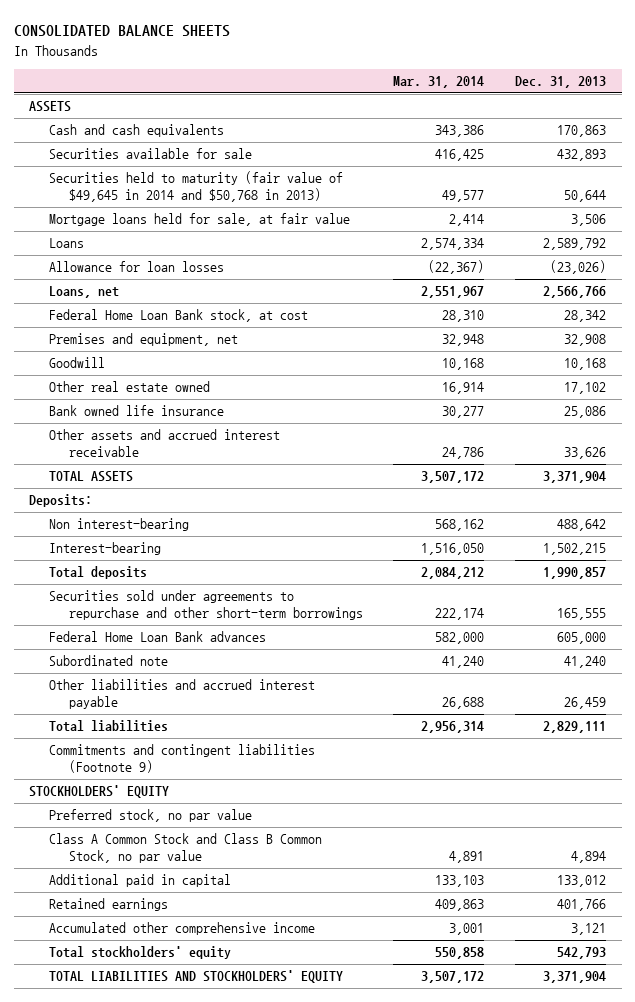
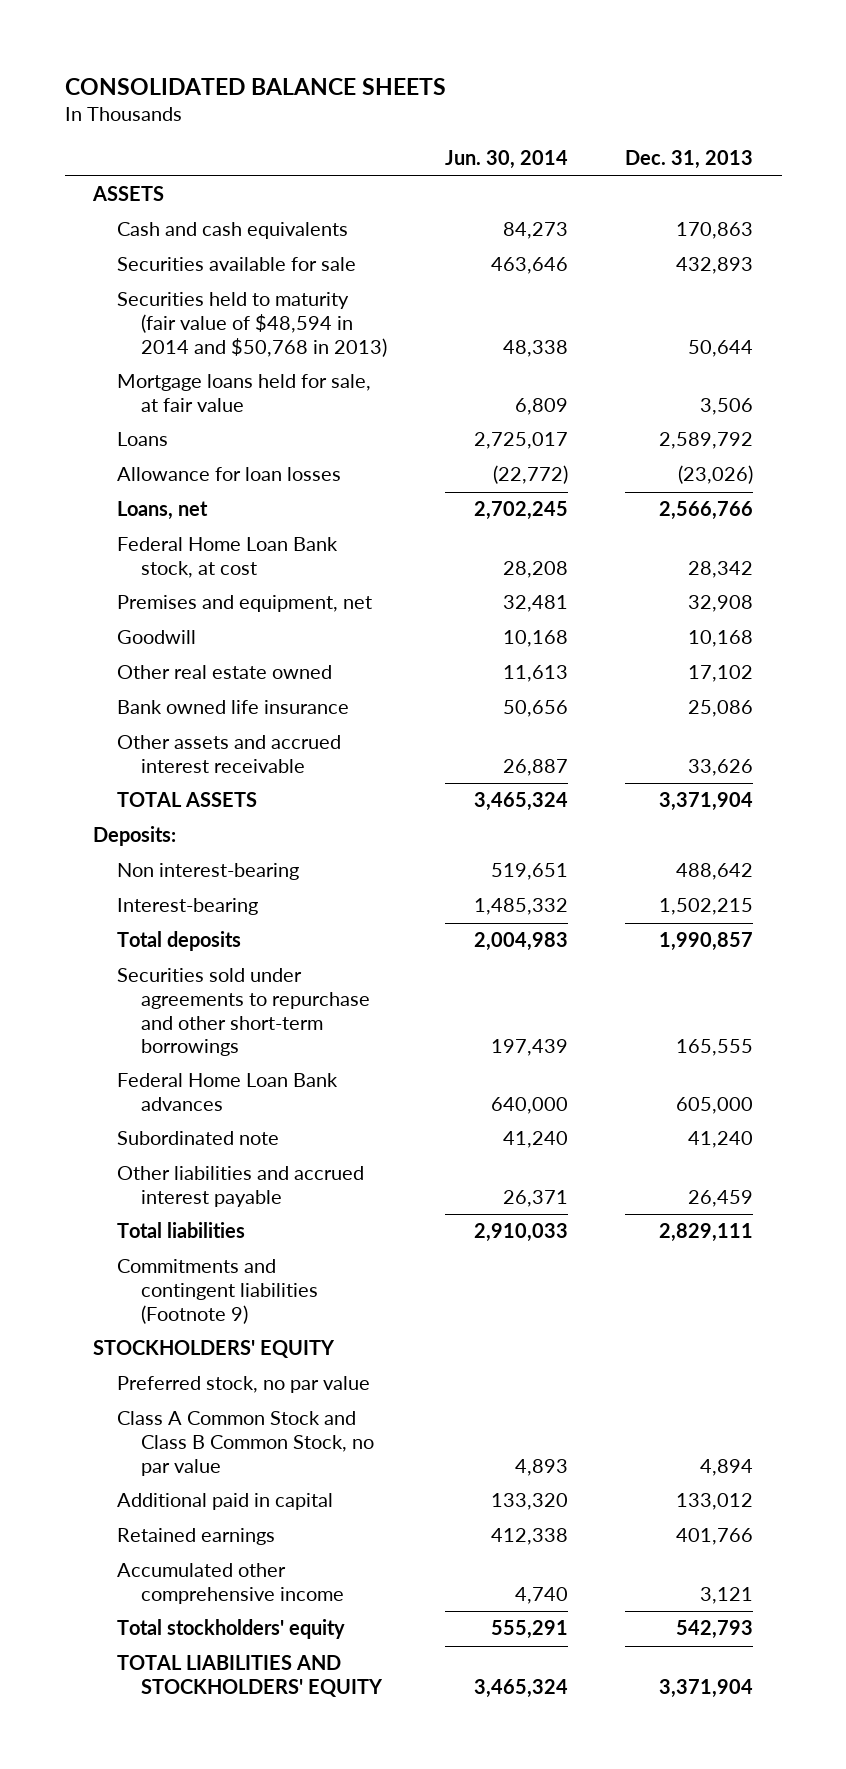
- | Mar. 31, 2014 | Dec. 31, 2013
+ | Jun. 30, 2014 | Dec. 31, 2013
- Securities held to maturity (fair value of $49,645 in 2014 and $50,768 in 2013) | 49,577 | 50,644
+ Securities held to maturity (fair value of $48,594 in 2014 and $50,768 in 2013) | 48,338 | 50,644

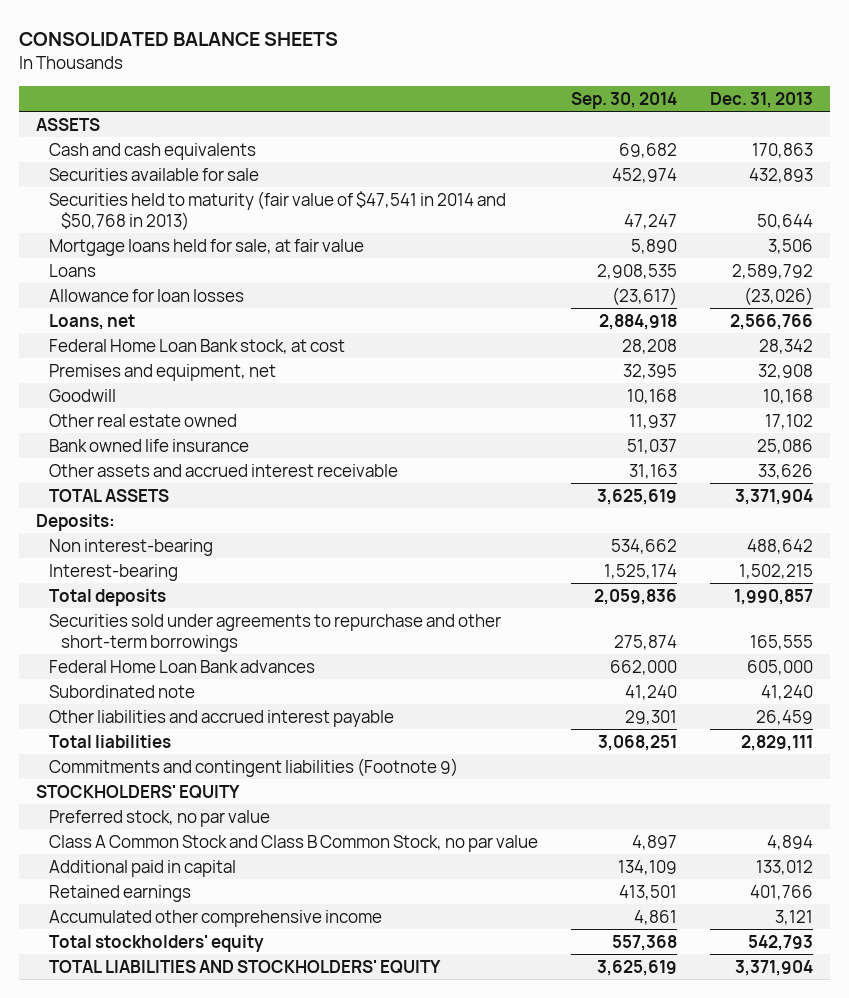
- | Jun. 30, 2014 | Dec. 31, 2013
+ | Sep. 30, 2014 | Dec. 31, 2013
- Securities held to maturity (fair value of $48,594 in 2014 and $50,768 in 2013) | 48,338 | 50,644
+ Securities held to maturity (fair value of $47,541 in 2014 and $50,768 in 2013) | 47,247 | 50,644

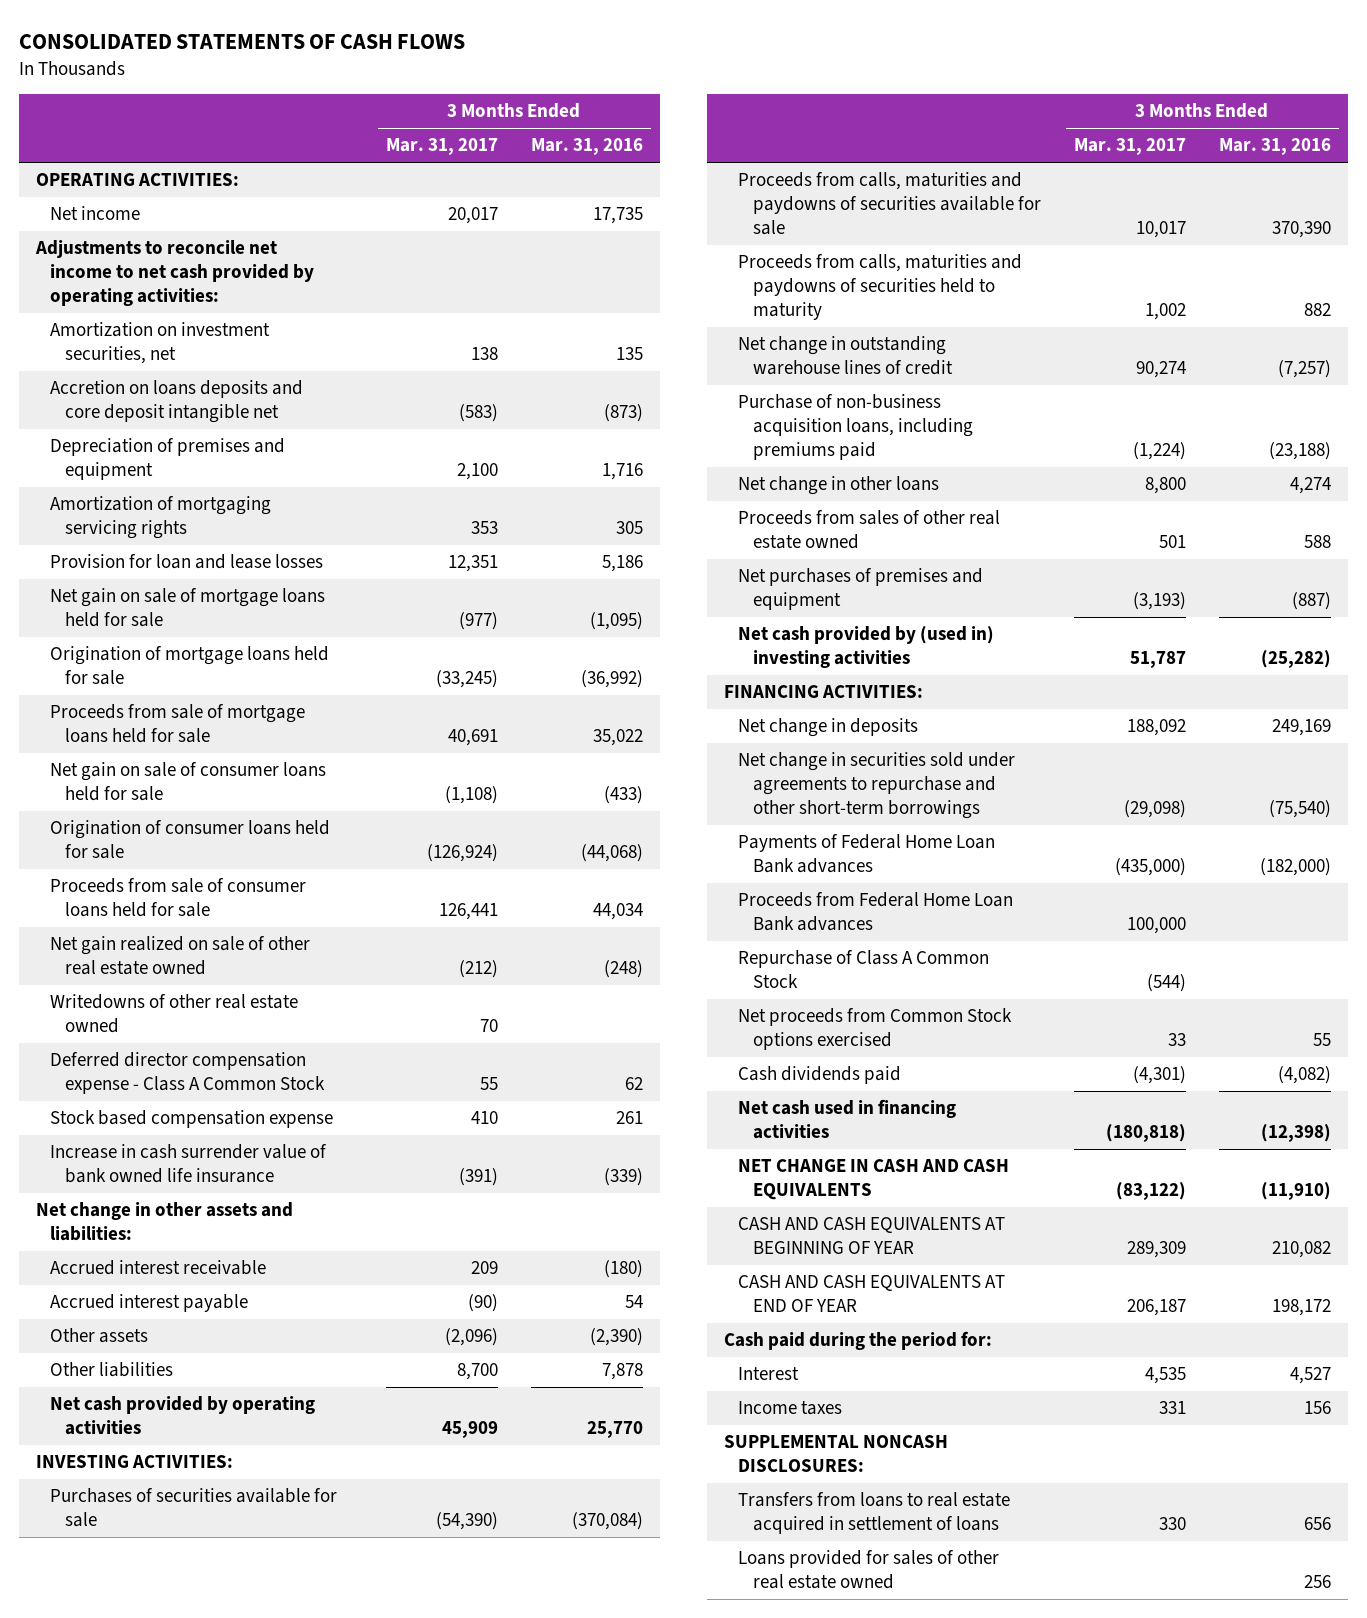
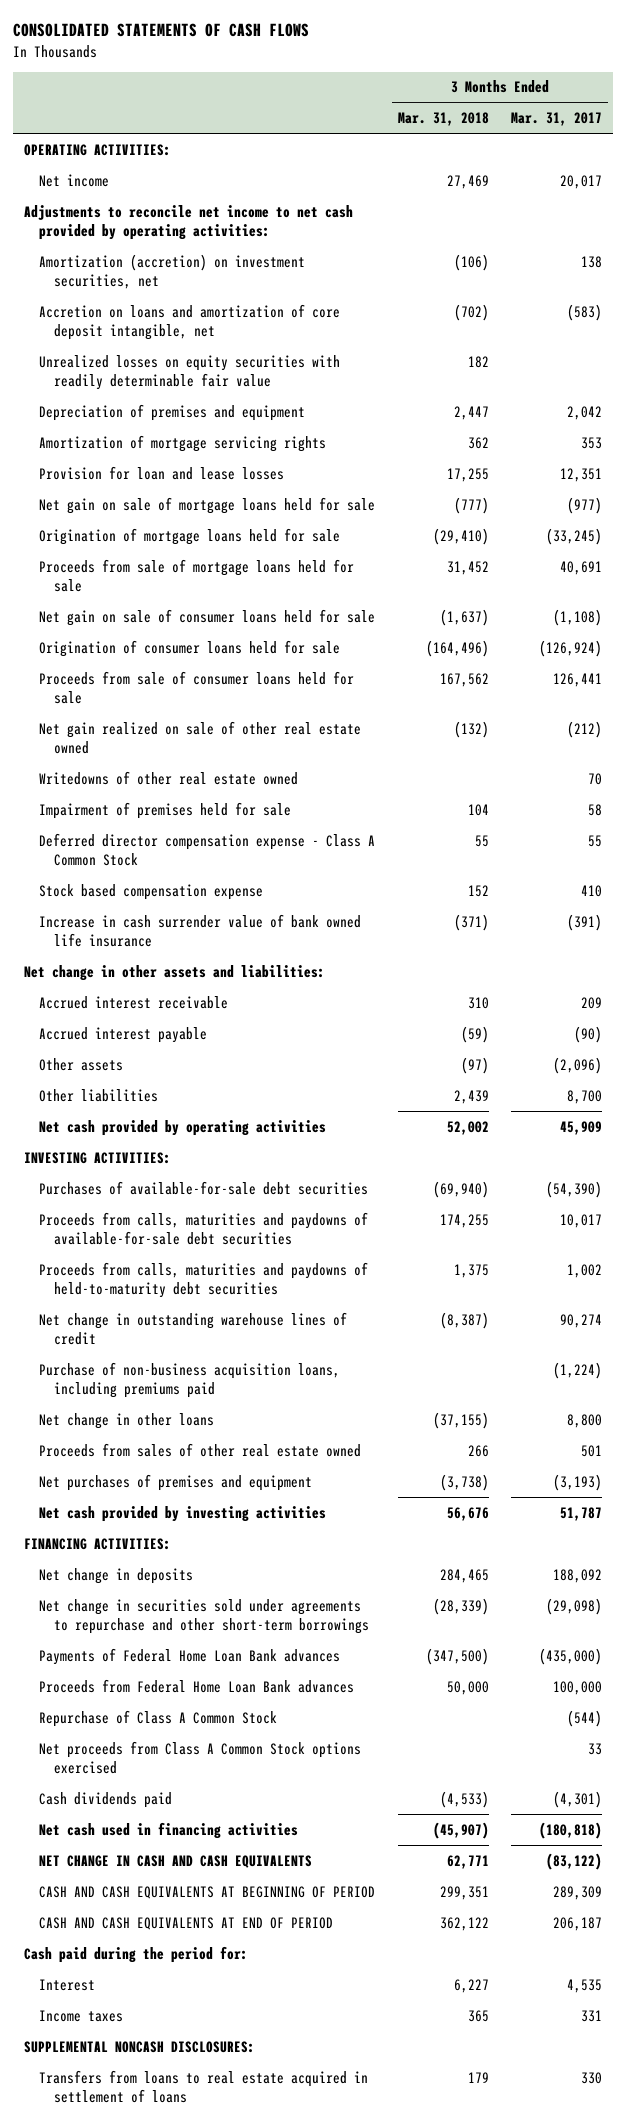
- | 3 Months Ended Mar. 31, 2017 | 3 Months Ended Mar. 31, 2016
+ | 3 Months Ended Mar. 31, 2018 | 3 Months Ended Mar. 31, 2017
- Amortization on investment securities, net | 138 | 135
- Accretion on loans deposits and core deposit intangible net | (583) | (873)
- Depreciation of premises and equipment | 2,100 | 1,716
- Amortization of mortgaging servicing rights | 353 | 305
+ Amortization (accretion) on investment securities, net | (106) | 138
+ Accretion on loans and amortization of core deposit intangible, net | (702) | (583)
+ Unrealized losses on equity securities with readily determinable fair value | 182 |
+ Depreciation of premises and equipment | 2,447 | 2,042
+ Amortization of mortgage servicing rights | 362 | 353
+ Impairment of premises held for sale | 104 | 58
- Purchases of securities available for sale | (54,390) | (370,084)
- Proceeds from calls, maturities and paydowns of securities available for sale | 10,017 | 370,390
- Proceeds from calls, maturities and paydowns of securities held to maturity | 1,002 | 882
+ Purchases of available-for-sale debt securities | (69,940) | (54,390)
+ Proceeds from calls, maturities and paydowns of available-for-sale debt securities | 174,255 | 10,017
+ Proceeds from calls, maturities and paydowns of held-to-maturity debt securities | 1,375 | 1,002
- Net cash provided by (used in) investing activities | 51,787 | (25,282)
+ Net cash provided by investing activities | 56,676 | 51,787
- Net proceeds from Common Stock options exercised | 33 | 55
+ Net proceeds from Class A Common Stock options exercised | | 33
- CASH AND CASH EQUIVALENTS AT BEGINNING OF YEAR | 289,309 | 210,082
- CASH AND CASH EQUIVALENTS AT END OF YEAR | 206,187 | 198,172
+ CASH AND CASH EQUIVALENTS AT BEGINNING OF PERIOD | 299,351 | 289,309
+ CASH AND CASH EQUIVALENTS AT END OF PERIOD | 362,122 | 206,187
- Loans provided for sales of other real estate owned | | 256

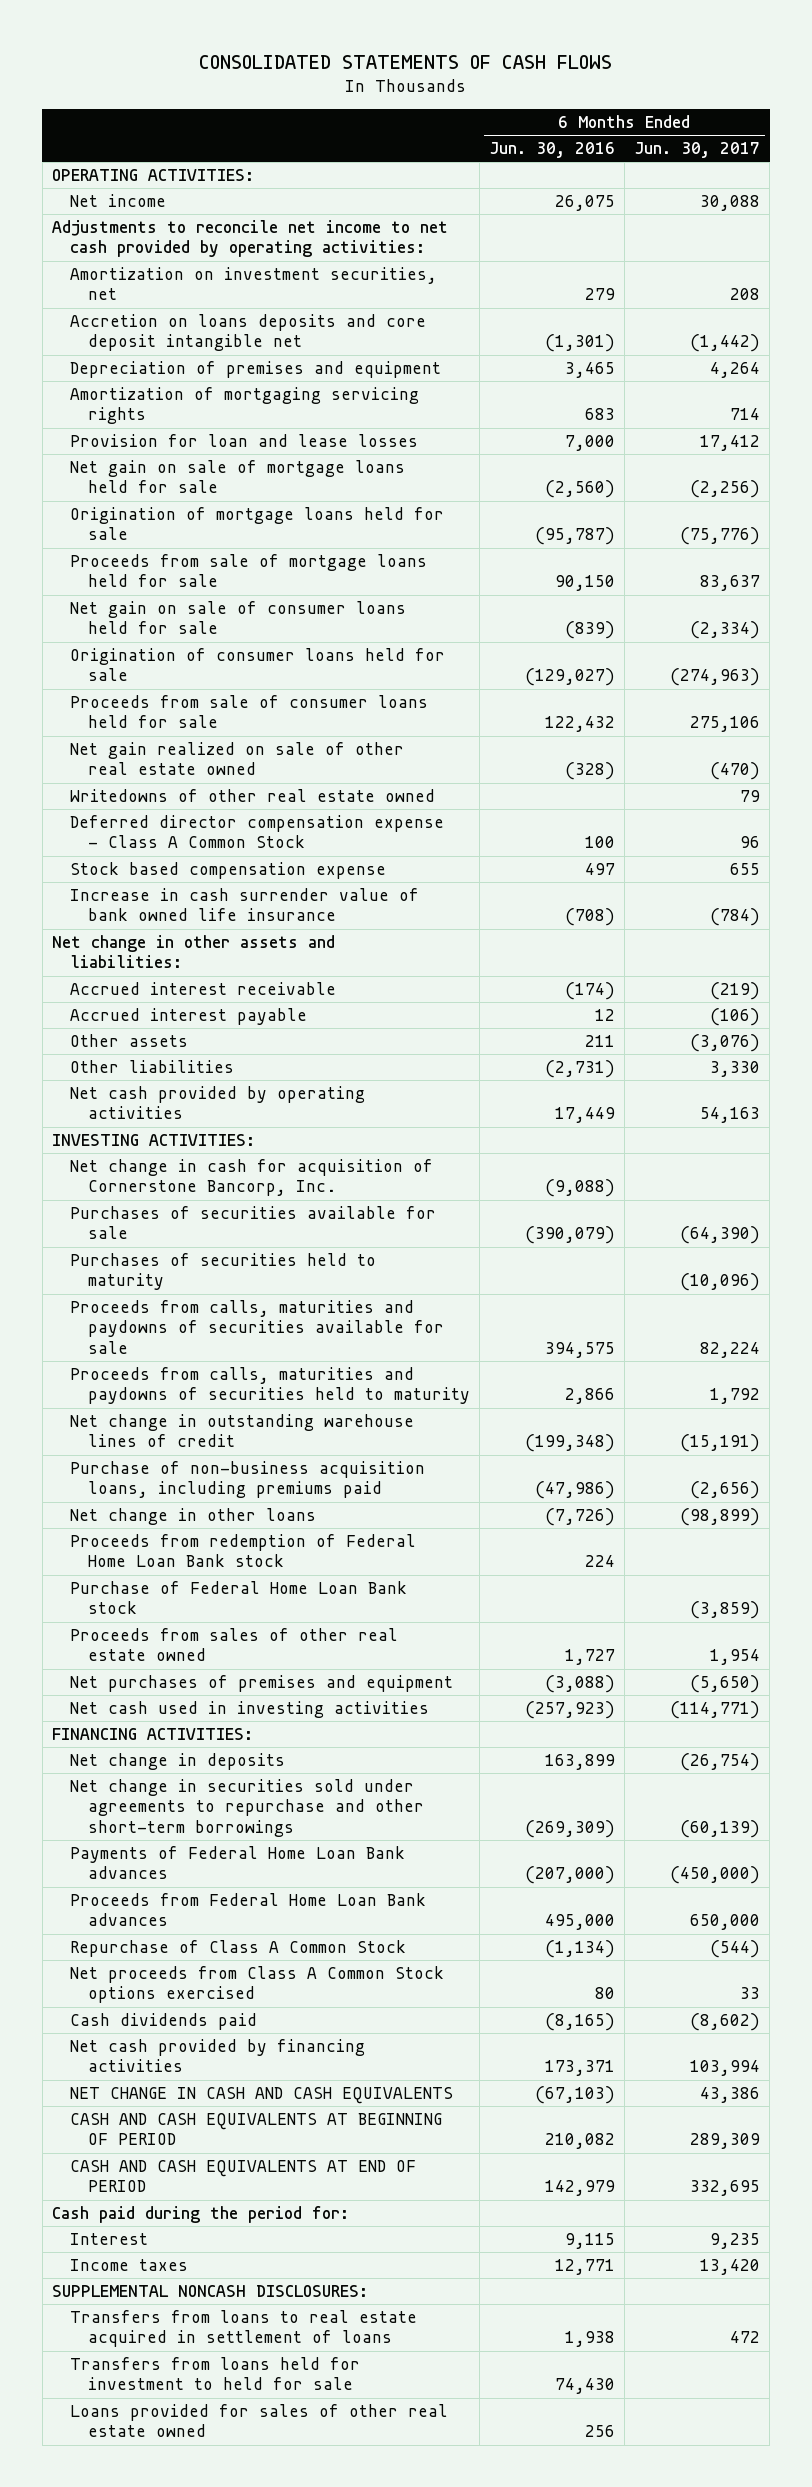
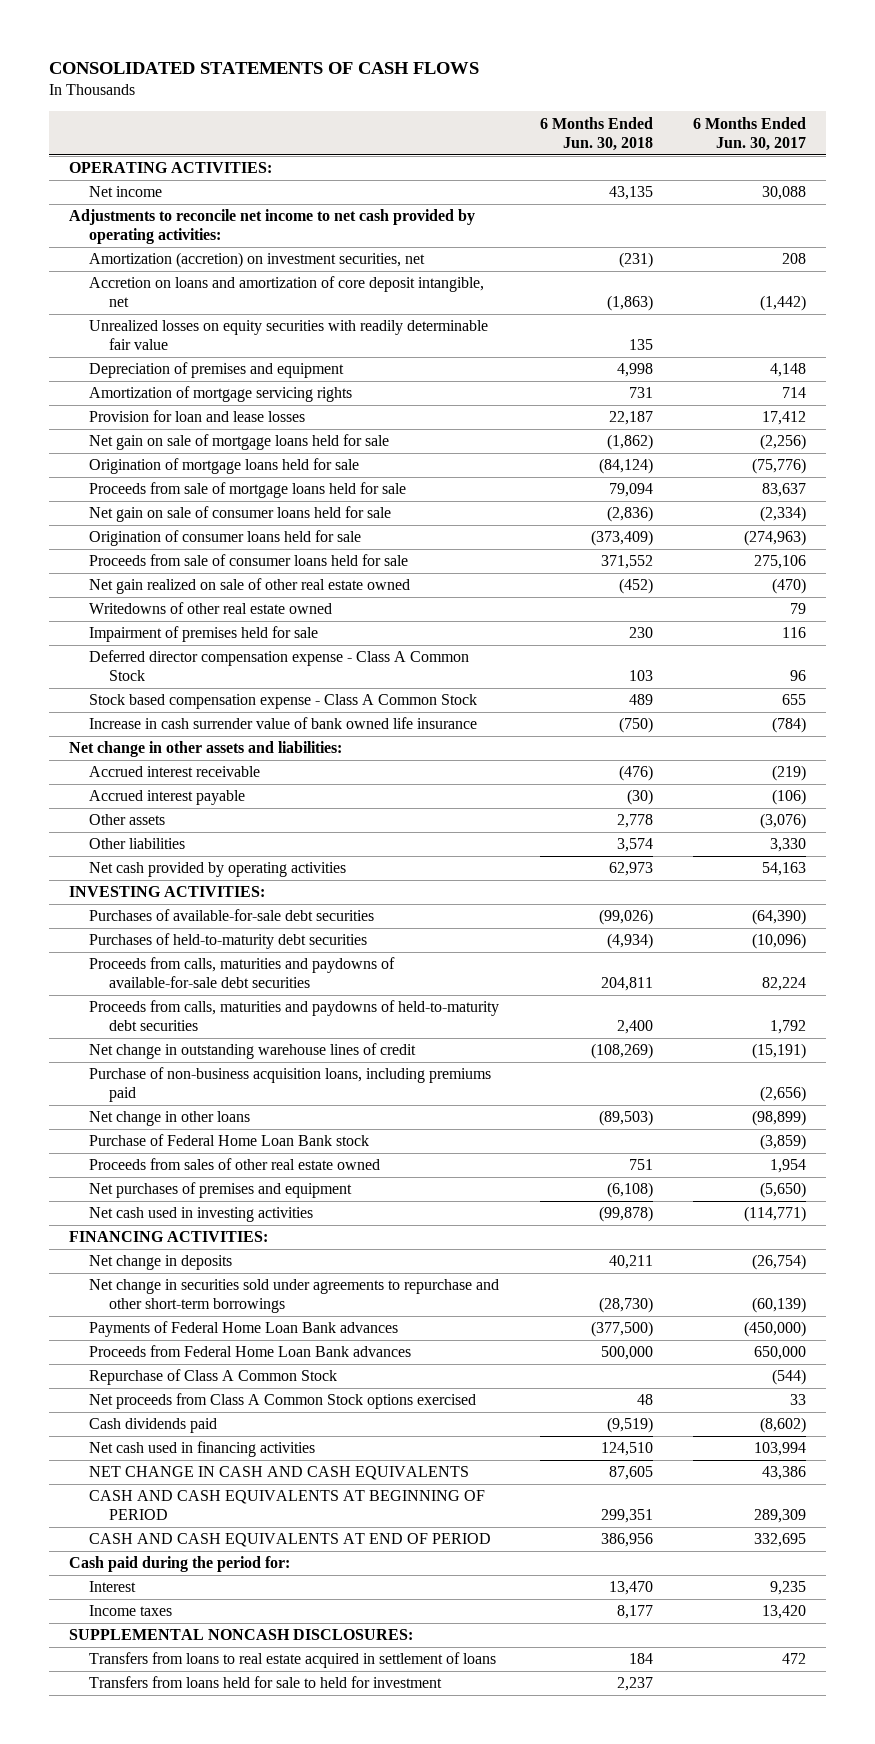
- | 6 Months Ended Jun. 30, 2016 | 6 Months Ended Jun. 30, 2017
+ | 6 Months Ended Jun. 30, 2018 | 6 Months Ended Jun. 30, 2017
- Amortization on investment securities, net | 279 | 208
- Accretion on loans deposits and core deposit intangible net | (1,301) | (1,442)
- Depreciation of premises and equipment | 3,465 | 4,264
- Amortization of mortgaging servicing rights | 683 | 714
+ Amortization (accretion) on investment securities, net | (231) | 208
+ Accretion on loans and amortization of core deposit intangible, net | (1,863) | (1,442)
+ Unrealized losses on equity securities with readily determinable fair value | 135 |
+ Depreciation of premises and equipment | 4,998 | 4,148
+ Amortization of mortgage servicing rights | 731 | 714
+ Impairment of premises held for sale | 230 | 116
- Stock based compensation expense | 497 | 655
+ Stock based compensation expense - Class A Common Stock | 489 | 655
- Net change in cash for acquisition of Cornerstone Bancorp, Inc. | (9,088) |
- Purchases of securities available for sale | (390,079) | (64,390)
- Purchases of securities held to maturity | | (10,096)
- Proceeds from calls, maturities and paydowns of securities available for sale | 394,575 | 82,224
- Proceeds from calls, maturities and paydowns of securities held to maturity | 2,866 | 1,792
+ Purchases of available-for-sale debt securities | (99,026) | (64,390)
+ Purchases of held-to-maturity debt securities | (4,934) | (10,096)
+ Proceeds from calls, maturities and paydowns of available-for-sale debt securities | 204,811 | 82,224
+ Proceeds from calls, maturities and paydowns of held-to-maturity debt securities | 2,400 | 1,792
- Proceeds from redemption of Federal Home Loan Bank stock | 224 |
- Net cash provided by financing activities | 173,371 | 103,994
+ Net cash used in financing activities | 124,510 | 103,994
- Transfers from loans held for investment to held for sale | 74,430 |
- Loans provided for sales of other real estate owned | 256 |
+ Transfers from loans held for sale to held for investment | 2,237 |

